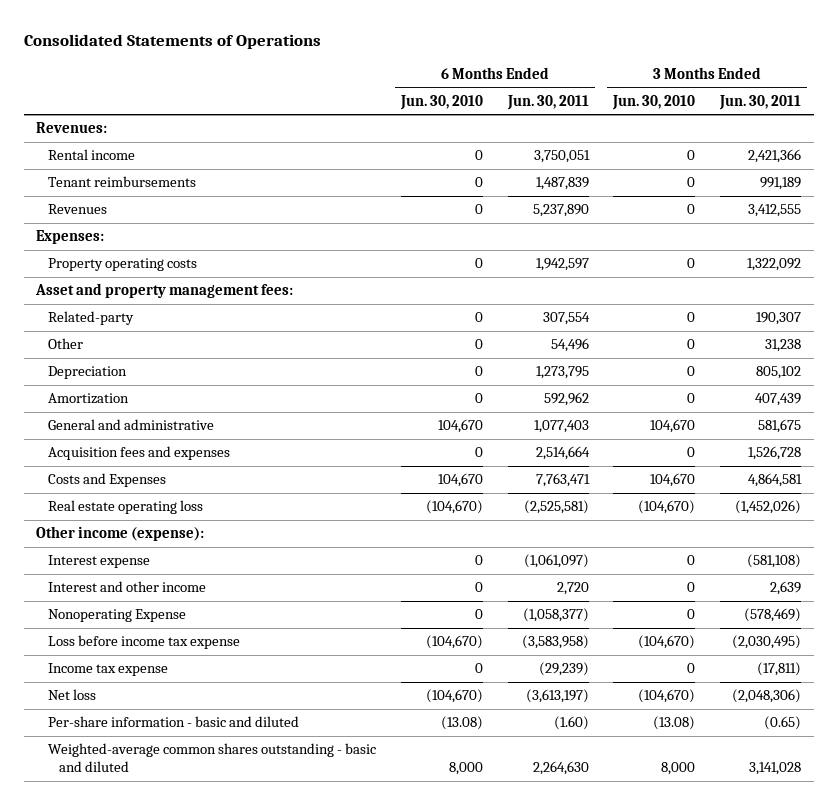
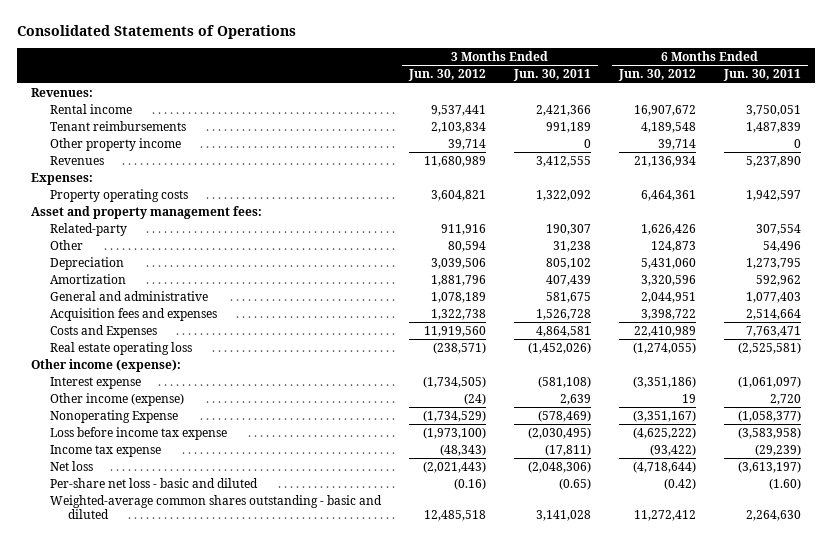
- | 6 Months Ended Jun. 30, 2010 | 6 Months Ended Jun. 30, 2011 | 3 Months Ended Jun. 30, 2010 | 3 Months Ended Jun. 30, 2011
+ | 3 Months Ended Jun. 30, 2012 | 3 Months Ended Jun. 30, 2011 | 6 Months Ended Jun. 30, 2012 | 6 Months Ended Jun. 30, 2011
+ Other property income | 39,714 | 0 | 39,714 | 0
- Interest and other income | 0 | 2,720 | 0 | 2,639
+ Other income (expense) | (24) | 2,639 | 19 | 2,720
- Per-share information - basic and diluted | (13.08) | (1.60) | (13.08) | (0.65)
+ Per-share net loss - basic and diluted | (0.16) | (0.65) | (0.42) | (1.60)

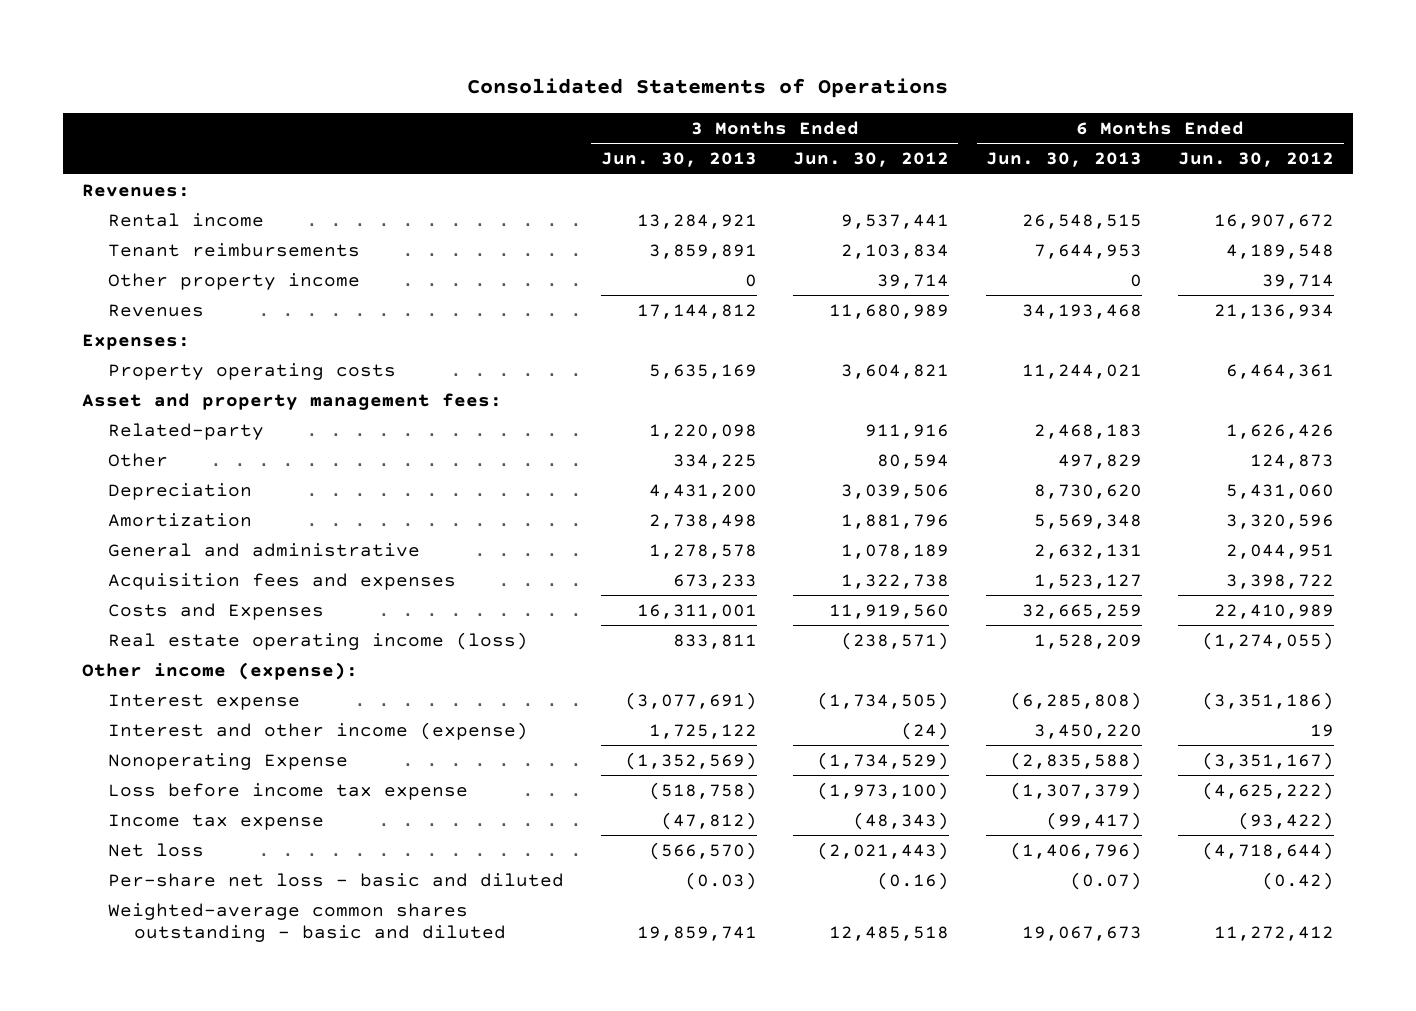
- | 3 Months Ended Jun. 30, 2012 | 3 Months Ended Jun. 30, 2011 | 6 Months Ended Jun. 30, 2012 | 6 Months Ended Jun. 30, 2011
+ | 3 Months Ended Jun. 30, 2013 | 3 Months Ended Jun. 30, 2012 | 6 Months Ended Jun. 30, 2013 | 6 Months Ended Jun. 30, 2012
- Real estate operating loss | (238,571) | (1,452,026) | (1,274,055) | (2,525,581)
+ Real estate operating income (loss) | 833,811 | (238,571) | 1,528,209 | (1,274,055)
- Other income (expense) | (24) | 2,639 | 19 | 2,720
+ Interest and other income (expense) | 1,725,122 | (24) | 3,450,220 | 19

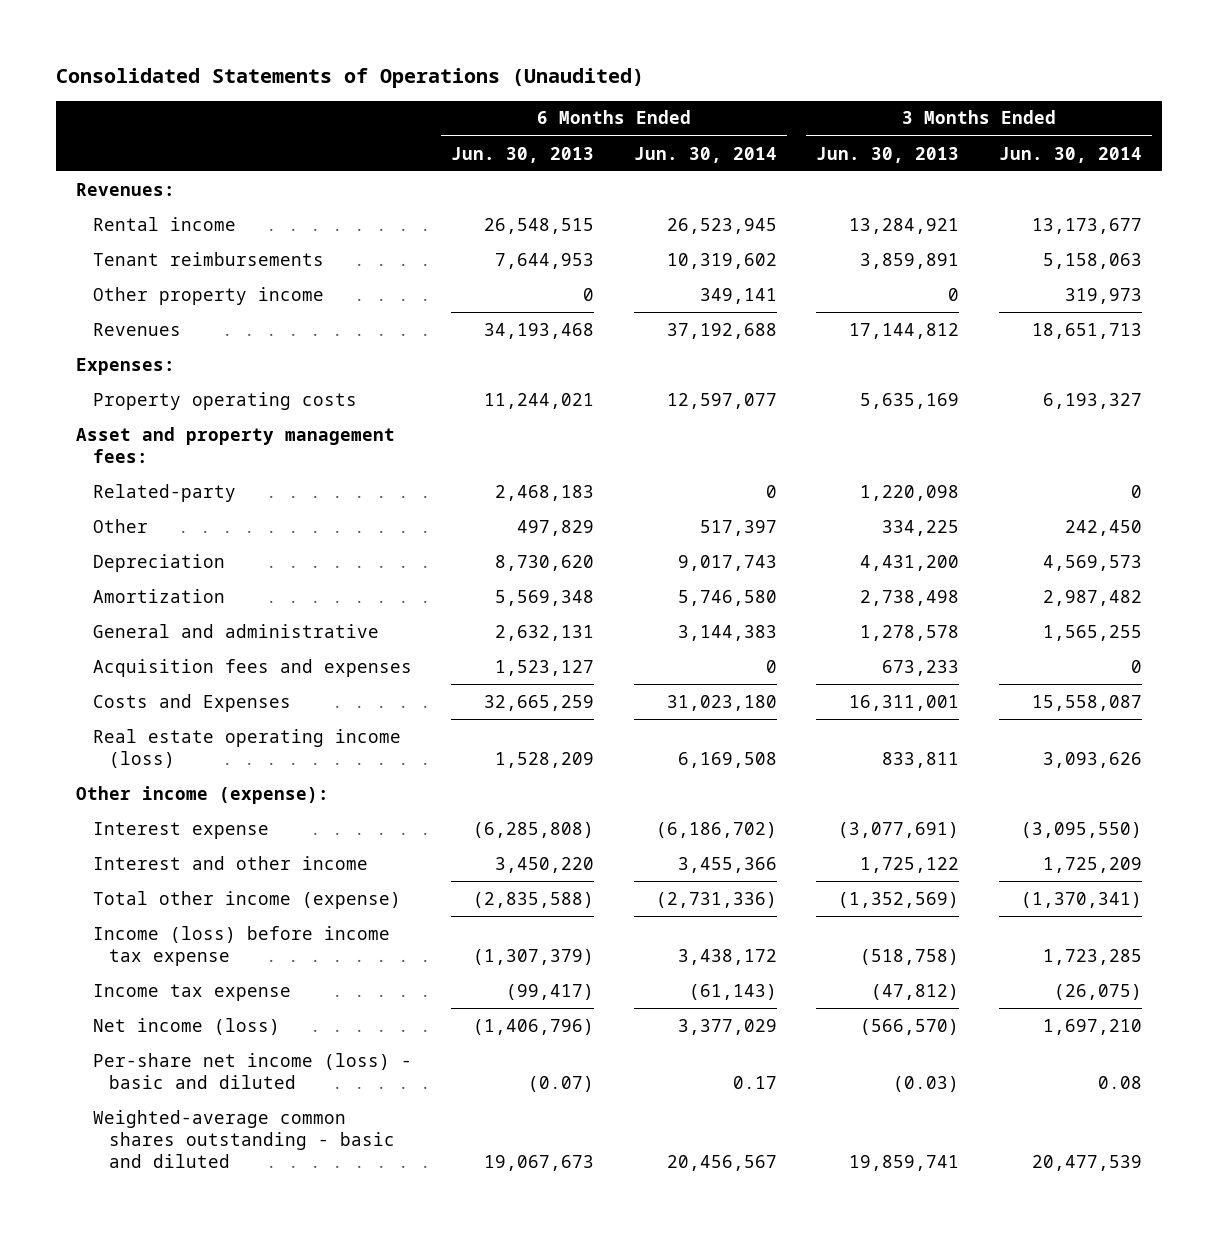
- Consolidated Statements of Operations
+ Consolidated Statements of Operations (Unaudited)
- | 3 Months Ended Jun. 30, 2013 | 3 Months Ended Jun. 30, 2012 | 6 Months Ended Jun. 30, 2013 | 6 Months Ended Jun. 30, 2012
+ | 6 Months Ended Jun. 30, 2013 | 6 Months Ended Jun. 30, 2014 | 3 Months Ended Jun. 30, 2013 | 3 Months Ended Jun. 30, 2014
- Interest and other income (expense) | 1,725,122 | (24) | 3,450,220 | 19
- Nonoperating Expense | (1,352,569) | (1,734,529) | (2,835,588) | (3,351,167)
- Loss before income tax expense | (518,758) | (1,973,100) | (1,307,379) | (4,625,222)
+ Interest and other income | 3,450,220 | 3,455,366 | 1,725,122 | 1,725,209
+ Total other income (expense) | (2,835,588) | (2,731,336) | (1,352,569) | (1,370,341)
+ Income (loss) before income tax expense | (1,307,379) | 3,438,172 | (518,758) | 1,723,285
- Net loss | (566,570) | (2,021,443) | (1,406,796) | (4,718,644)
- Per-share net loss - basic and diluted | (0.03) | (0.16) | (0.07) | (0.42)
+ Net income (loss) | (1,406,796) | 3,377,029 | (566,570) | 1,697,210
+ Per-share net income (loss) - basic and diluted | (0.07) | 0.17 | (0.03) | 0.08

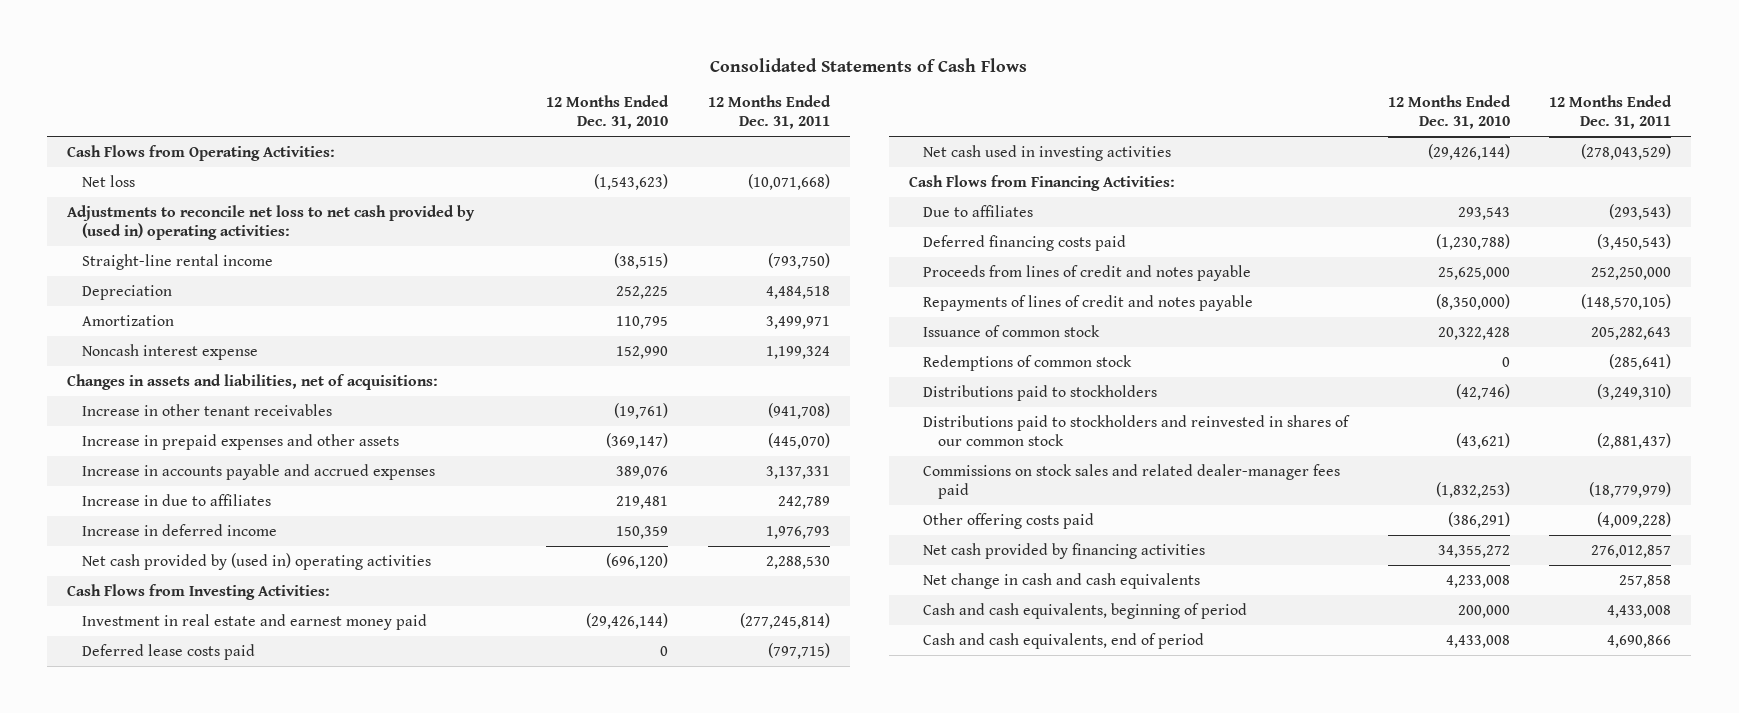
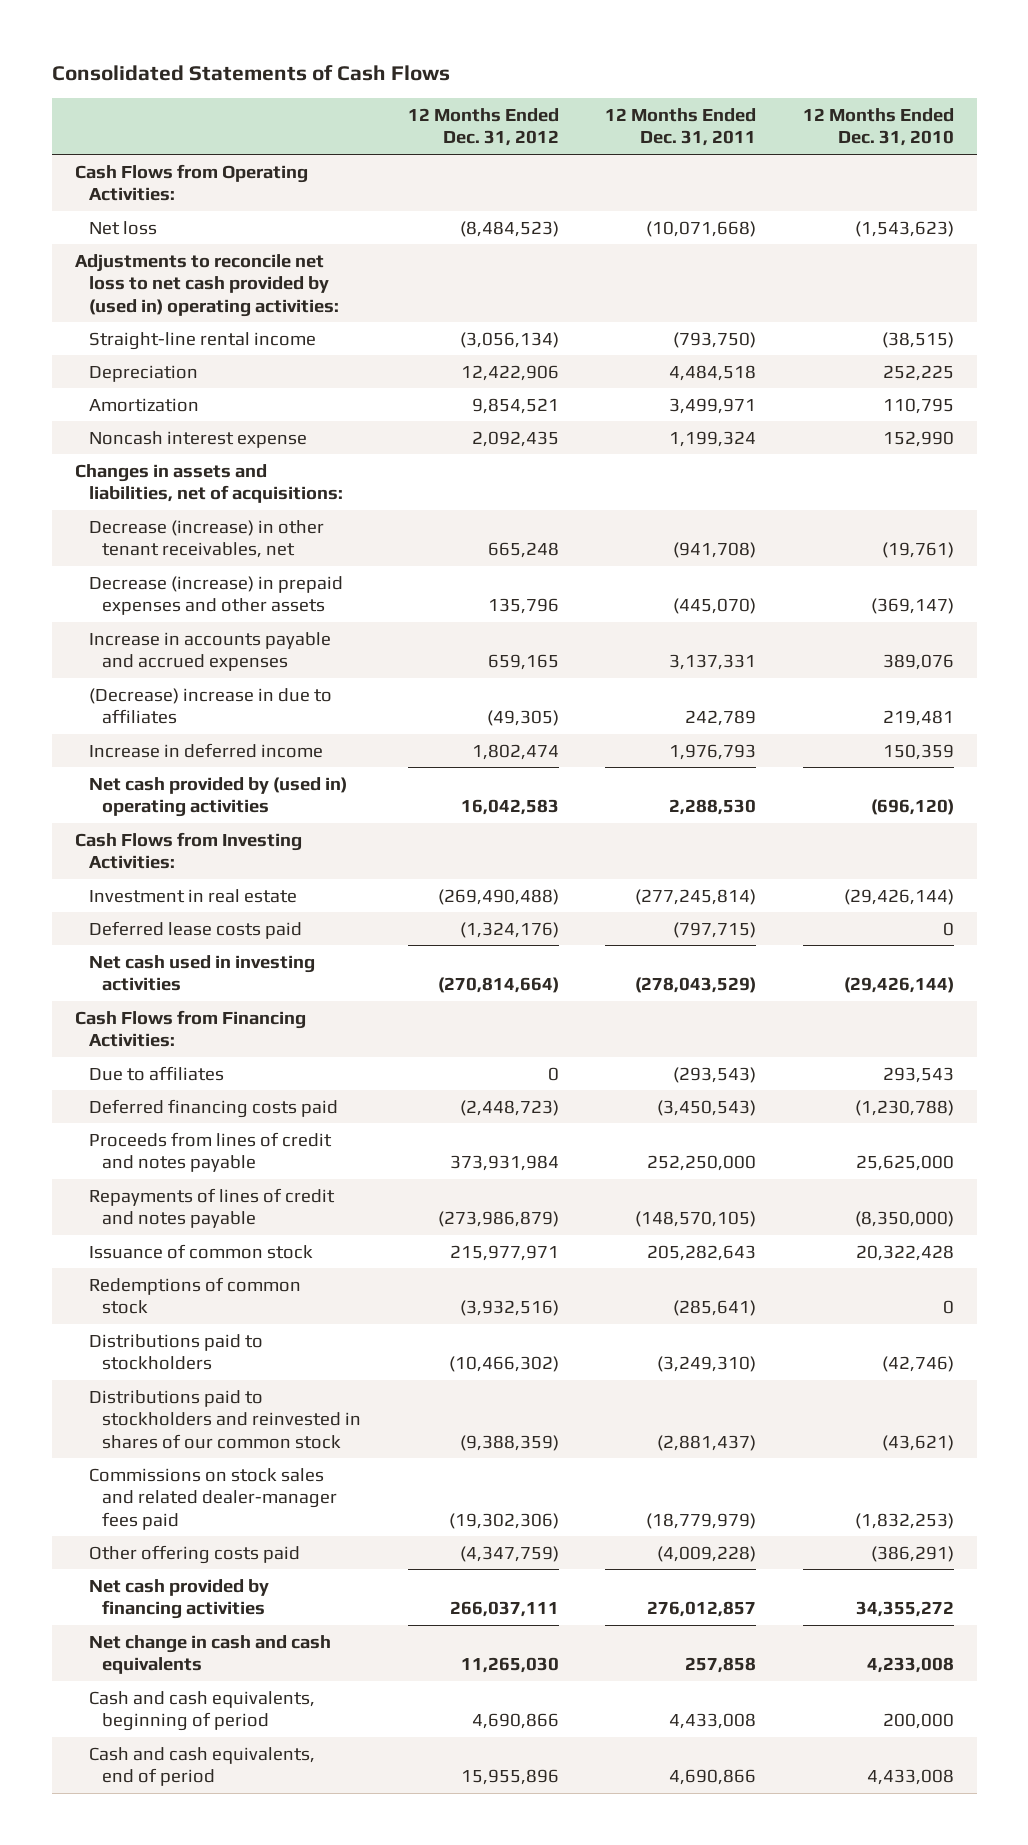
- | 12 Months Ended Dec. 31, 2010 | 12 Months Ended Dec. 31, 2011
+ | 12 Months Ended Dec. 31, 2012 | 12 Months Ended Dec. 31, 2011 | 12 Months Ended Dec. 31, 2010
- Increase in other tenant receivables | (19,761) | (941,708)
- Increase in prepaid expenses and other assets | (369,147) | (445,070)
+ Decrease (increase) in other tenant receivables, net | 665,248 | (941,708) | (19,761)
+ Decrease (increase) in prepaid expenses and other assets | 135,796 | (445,070) | (369,147)
- Increase in due to affiliates | 219,481 | 242,789
+ (Decrease) increase in due to affiliates | (49,305) | 242,789 | 219,481
- Investment in real estate and earnest money paid | (29,426,144) | (277,245,814)
+ Investment in real estate | (269,490,488) | (277,245,814) | (29,426,144)

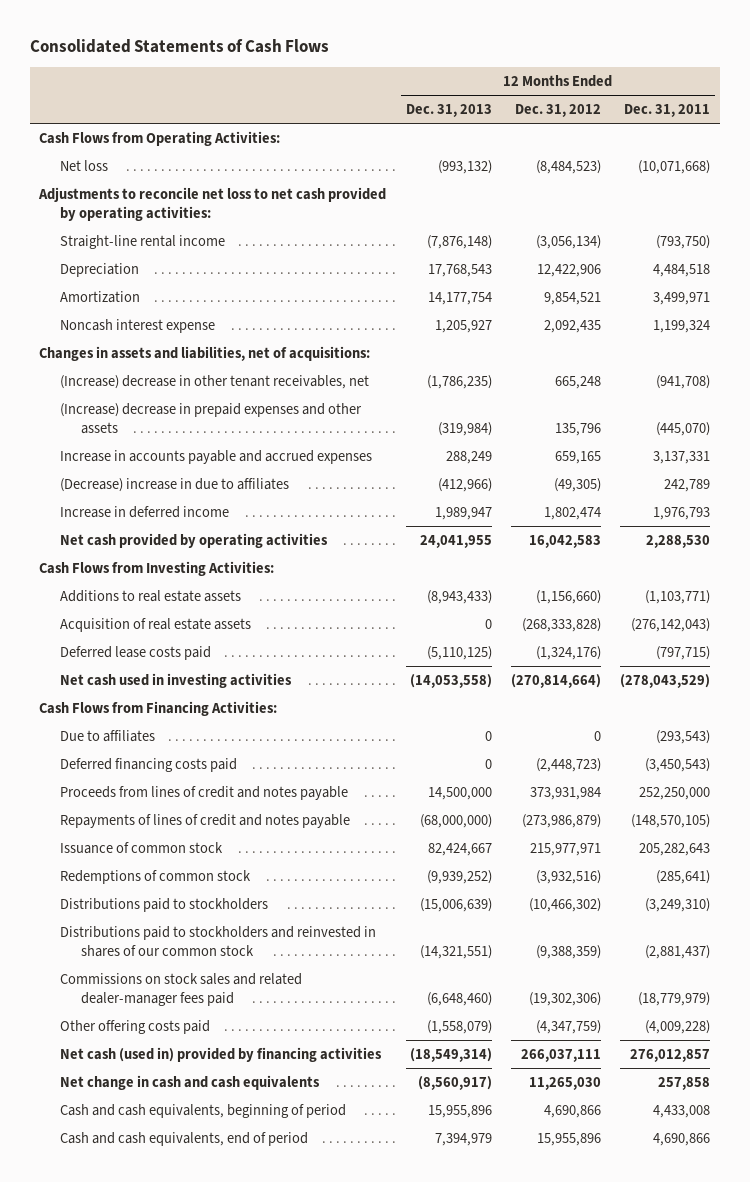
- | 12 Months Ended Dec. 31, 2012 | 12 Months Ended Dec. 31, 2011 | 12 Months Ended Dec. 31, 2010
+ | 12 Months Ended Dec. 31, 2013 | 12 Months Ended Dec. 31, 2012 | 12 Months Ended Dec. 31, 2011
- Adjustments to reconcile net loss to net cash provided by (used in) operating activities:
+ Adjustments to reconcile net loss to net cash provided by operating activities:
- Decrease (increase) in other tenant receivables, net | 665,248 | (941,708) | (19,761)
- Decrease (increase) in prepaid expenses and other assets | 135,796 | (445,070) | (369,147)
+ (Increase) decrease in other tenant receivables, net | (1,786,235) | 665,248 | (941,708)
+ (Increase) decrease in prepaid expenses and other assets | (319,984) | 135,796 | (445,070)
- Net cash provided by (used in) operating activities | 16,042,583 | 2,288,530 | (696,120)
+ Net cash provided by operating activities | 24,041,955 | 16,042,583 | 2,288,530
- Investment in real estate | (269,490,488) | (277,245,814) | (29,426,144)
+ Additions to real estate assets | (8,943,433) | (1,156,660) | (1,103,771)
+ Acquisition of real estate assets | 0 | (268,333,828) | (276,142,043)
- Net cash provided by financing activities | 266,037,111 | 276,012,857 | 34,355,272
+ Net cash (used in) provided by financing activities | (18,549,314) | 266,037,111 | 276,012,857

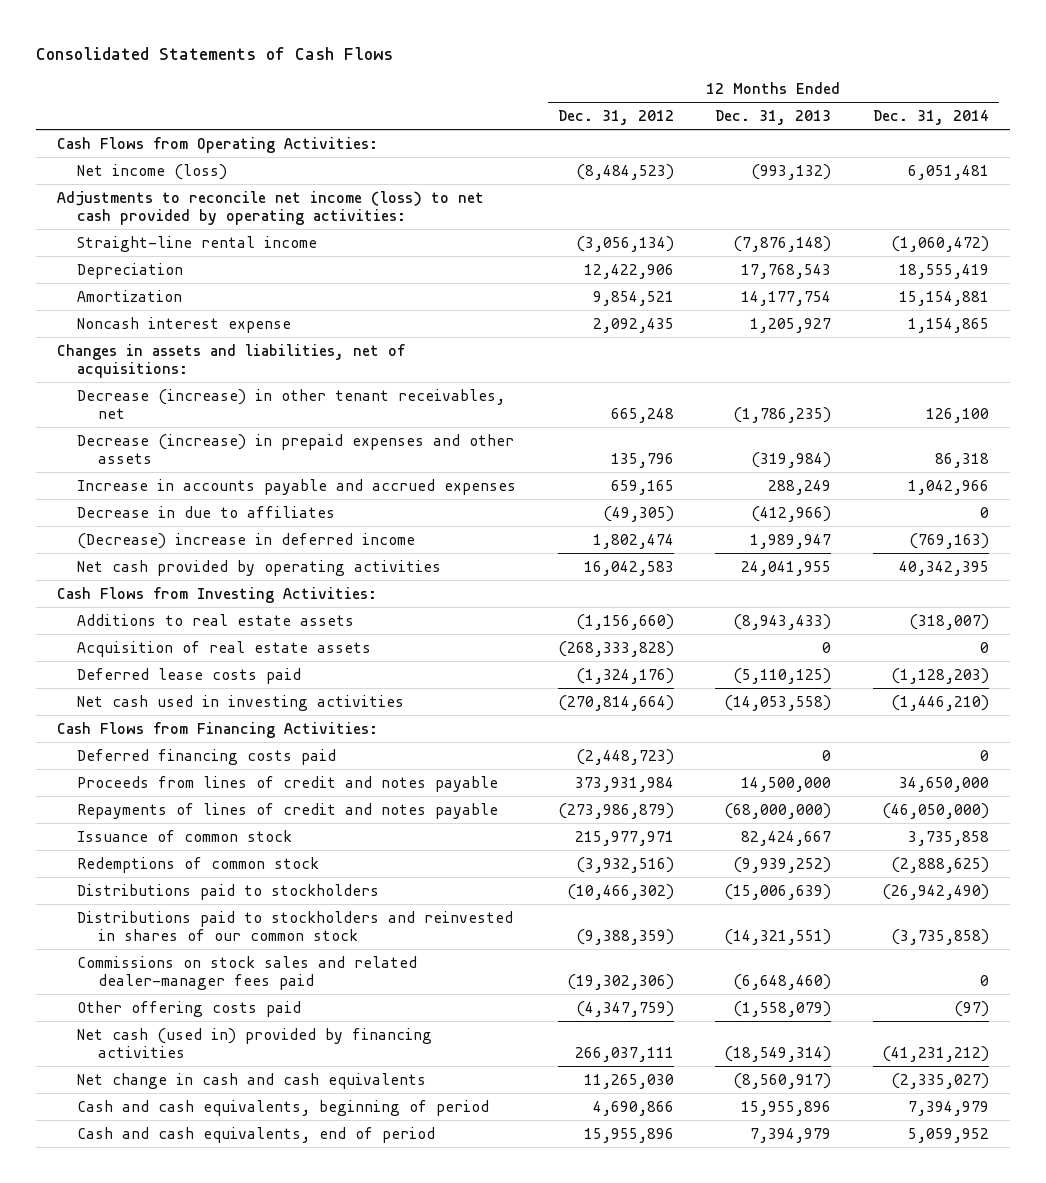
- | 12 Months Ended Dec. 31, 2013 | 12 Months Ended Dec. 31, 2012 | 12 Months Ended Dec. 31, 2011
+ | 12 Months Ended Dec. 31, 2012 | 12 Months Ended Dec. 31, 2013 | 12 Months Ended Dec. 31, 2014
- Net loss | (993,132) | (8,484,523) | (10,071,668)
- Adjustments to reconcile net loss to net cash provided by operating activities:
+ Net income (loss) | (8,484,523) | (993,132) | 6,051,481
+ Adjustments to reconcile net income (loss) to net cash provided by operating activities:
- (Increase) decrease in other tenant receivables, net | (1,786,235) | 665,248 | (941,708)
- (Increase) decrease in prepaid expenses and other assets | (319,984) | 135,796 | (445,070)
+ Decrease (increase) in other tenant receivables, net | 665,248 | (1,786,235) | 126,100
+ Decrease (increase) in prepaid expenses and other assets | 135,796 | (319,984) | 86,318
- (Decrease) increase in due to affiliates | (412,966) | (49,305) | 242,789
- Increase in deferred income | 1,989,947 | 1,802,474 | 1,976,793
+ Decrease in due to affiliates | (49,305) | (412,966) | 0
+ (Decrease) increase in deferred income | 1,802,474 | 1,989,947 | (769,163)
- Due to affiliates | 0 | 0 | (293,543)

